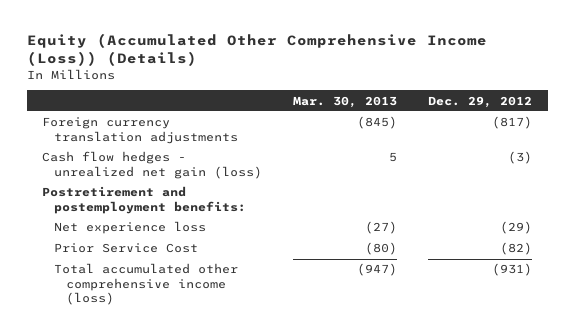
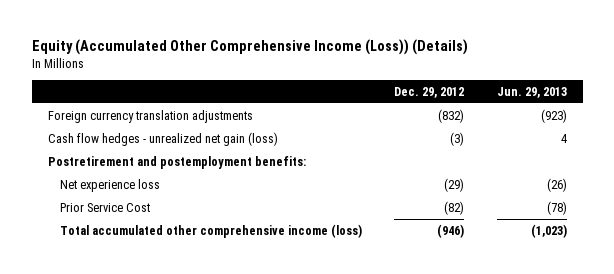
- | Mar. 30, 2013 | Dec. 29, 2012
+ | Dec. 29, 2012 | Jun. 29, 2013
- Foreign currency translation adjustments | (845) | (817)
+ Foreign currency translation adjustments | (832) | (923)
- Total accumulated other comprehensive income (loss) | (947) | (931)
+ Total accumulated other comprehensive income (loss) | (946) | (1,023)

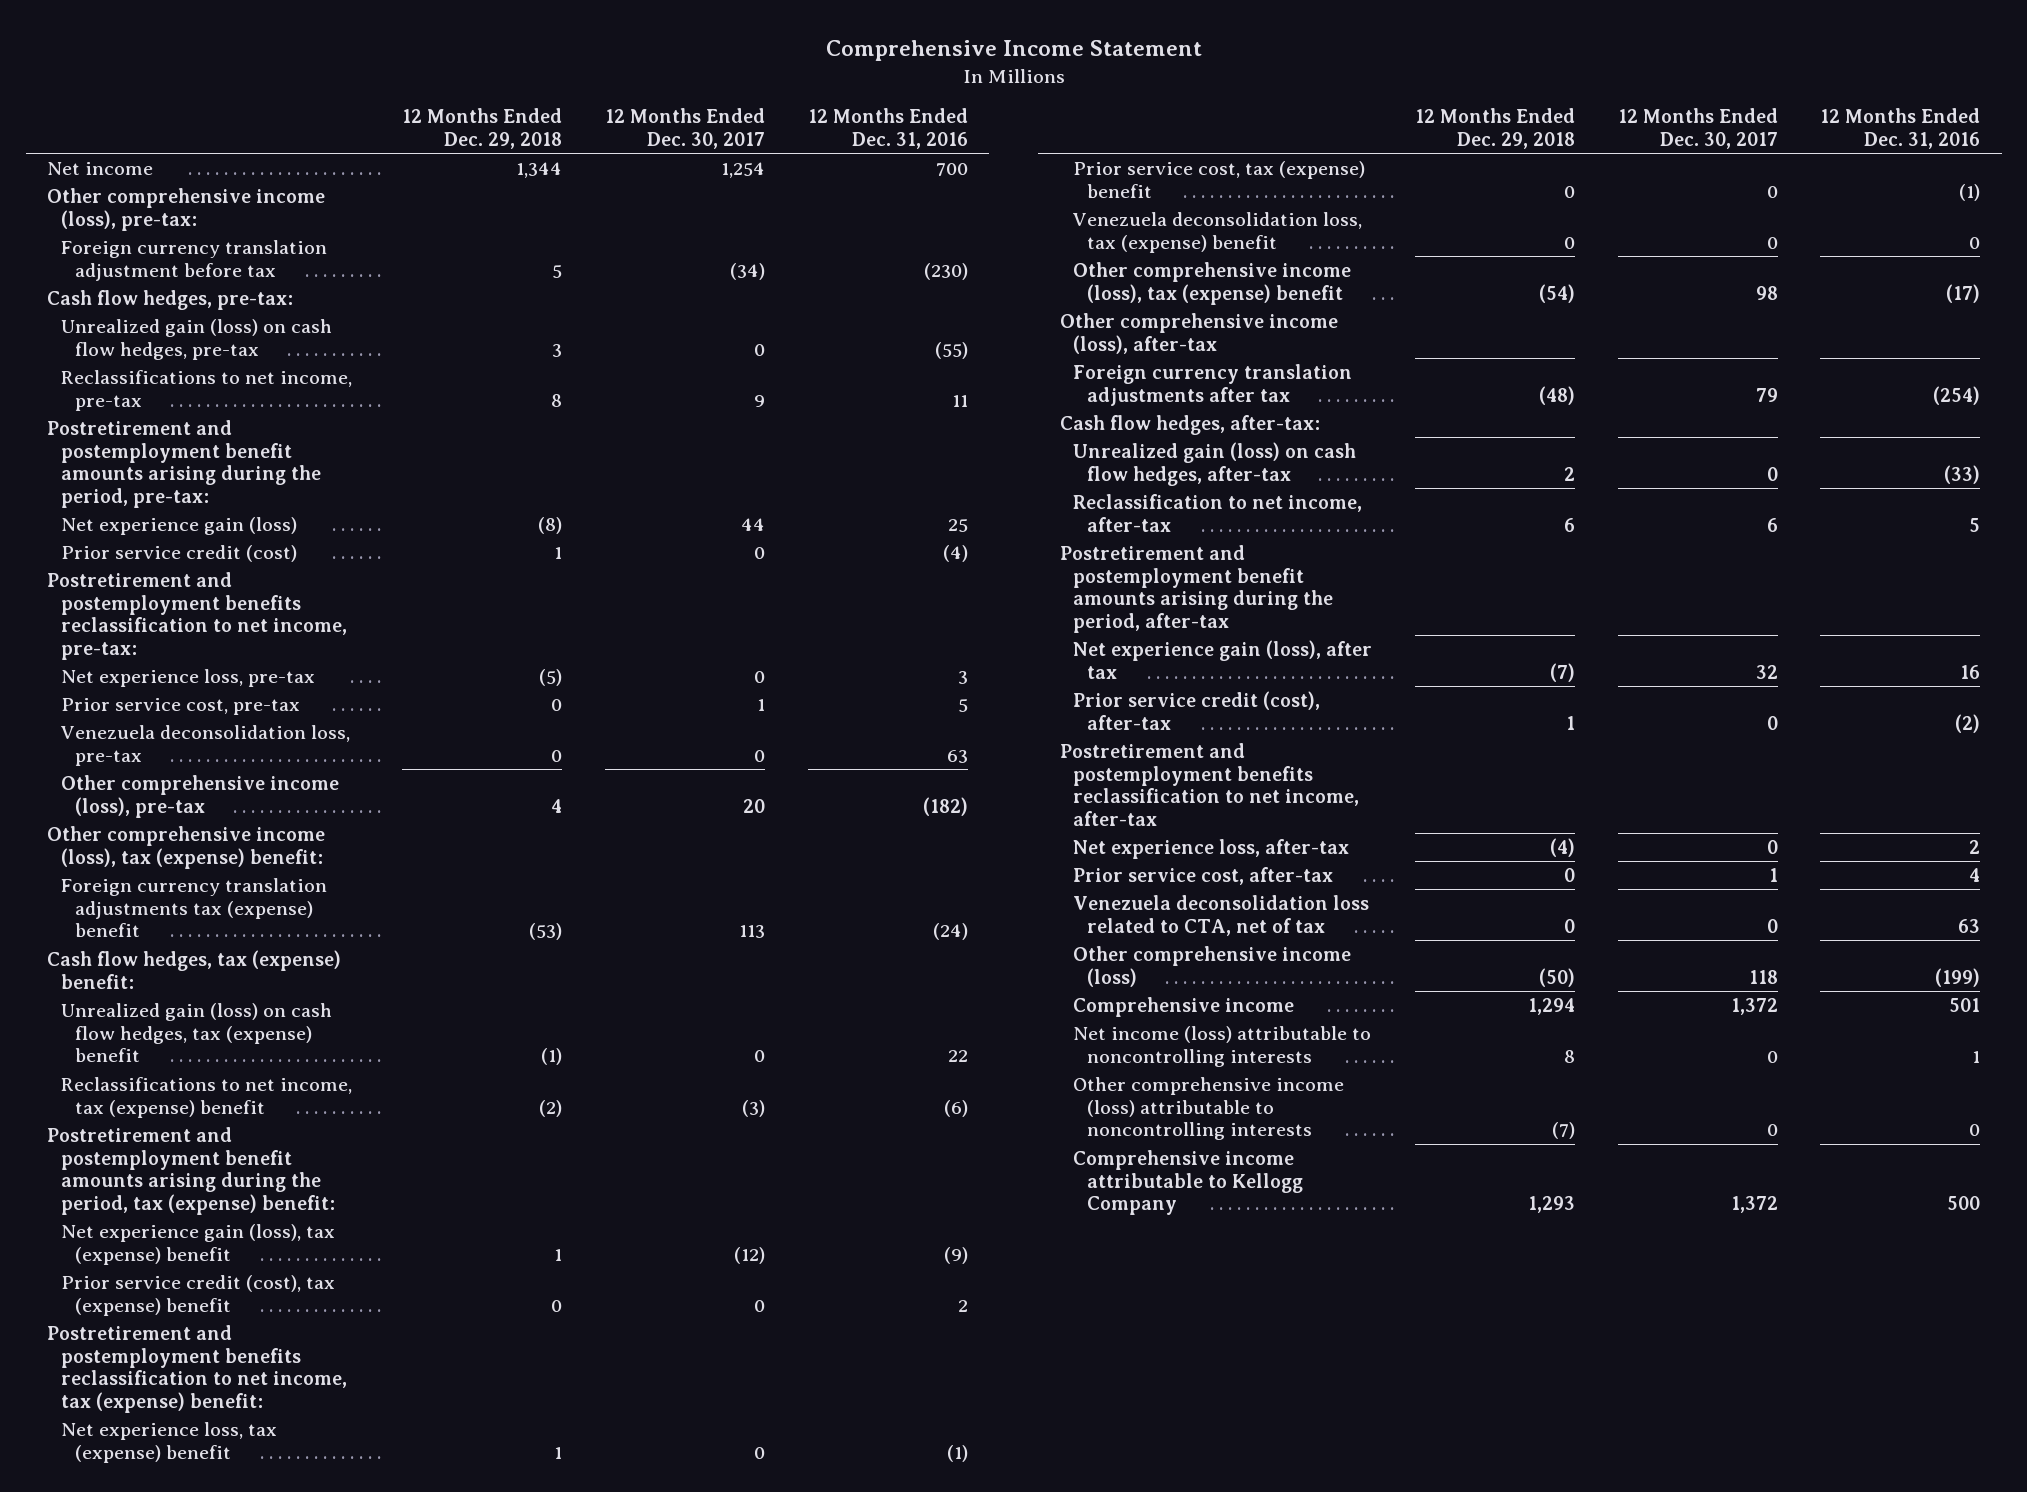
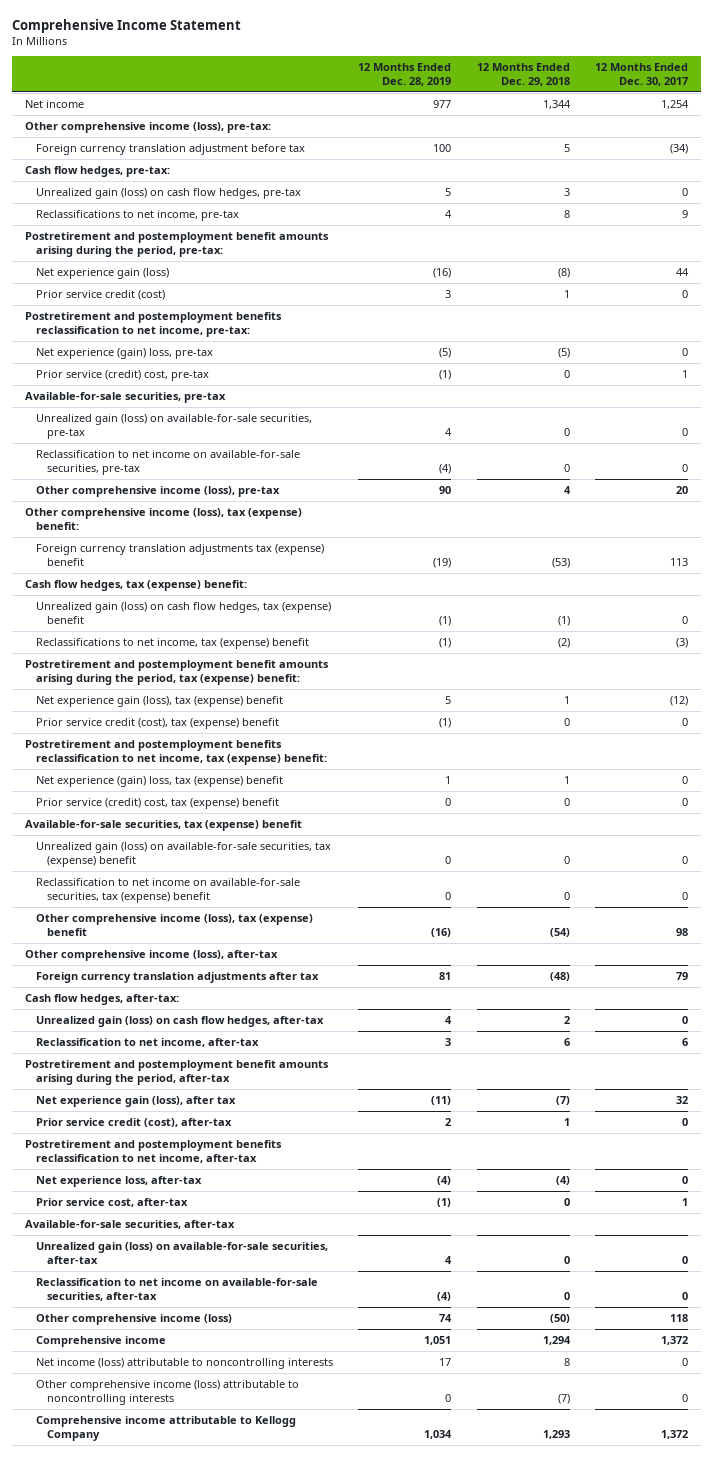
- | 12 Months Ended Dec. 29, 2018 | 12 Months Ended Dec. 30, 2017 | 12 Months Ended Dec. 31, 2016
+ | 12 Months Ended Dec. 28, 2019 | 12 Months Ended Dec. 29, 2018 | 12 Months Ended Dec. 30, 2017
- Net experience loss, pre-tax | (5) | 0 | 3
- Prior service cost, pre-tax | 0 | 1 | 5
- Venezuela deconsolidation loss, pre-tax | 0 | 0 | 63
+ Net experience (gain) loss, pre-tax | (5) | (5) | 0
+ Prior service (credit) cost, pre-tax | (1) | 0 | 1
+ Available-for-sale securities, pre-tax
+ Unrealized gain (loss) on available-for-sale securities, pre-tax | 4 | 0 | 0
+ Reclassification to net income on available-for-sale securities, pre-tax | (4) | 0 | 0
- Net experience loss, tax (expense) benefit | 1 | 0 | (1)
- Prior service cost, tax (expense) benefit | 0 | 0 | (1)
- Venezuela deconsolidation loss, tax (expense) benefit | 0 | 0 | 0
+ Net experience (gain) loss, tax (expense) benefit | 1 | 1 | 0
+ Prior service (credit) cost, tax (expense) benefit | 0 | 0 | 0
+ Available-for-sale securities, tax (expense) benefit
+ Unrealized gain (loss) on available-for-sale securities, tax (expense) benefit | 0 | 0 | 0
+ Reclassification to net income on available-for-sale securities, tax (expense) benefit | 0 | 0 | 0
- Venezuela deconsolidation loss related to CTA, net of tax | 0 | 0 | 63
+ Available-for-sale securities, after-tax
+ Unrealized gain (loss) on available-for-sale securities, after-tax | 4 | 0 | 0
+ Reclassification to net income on available-for-sale securities, after-tax | (4) | 0 | 0

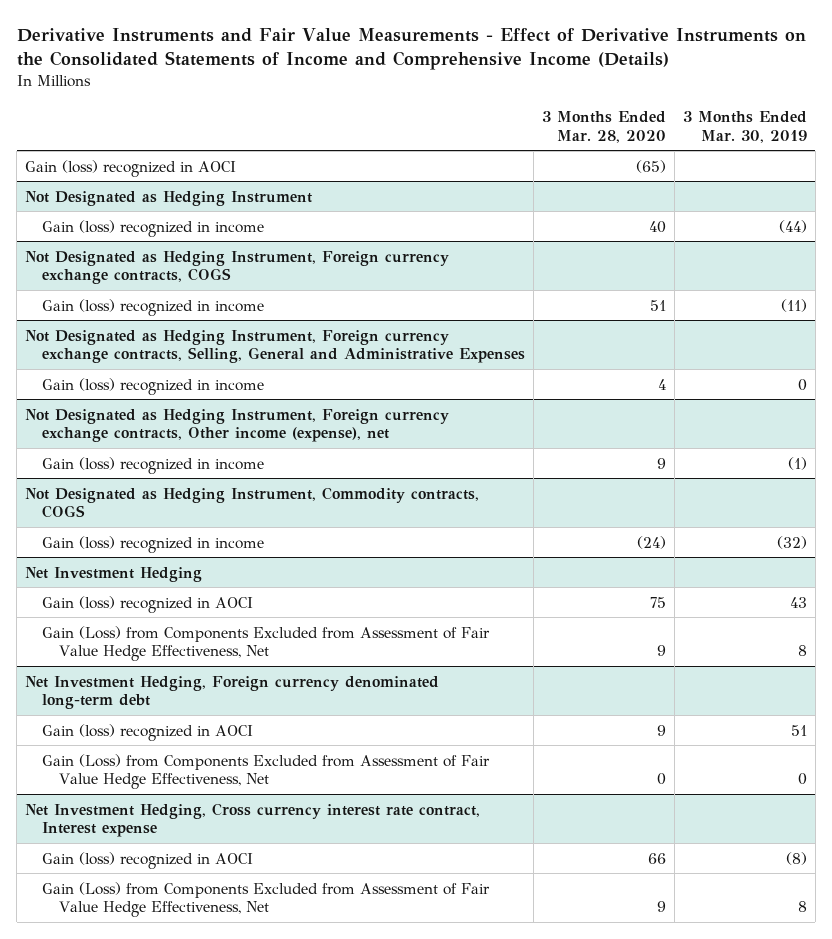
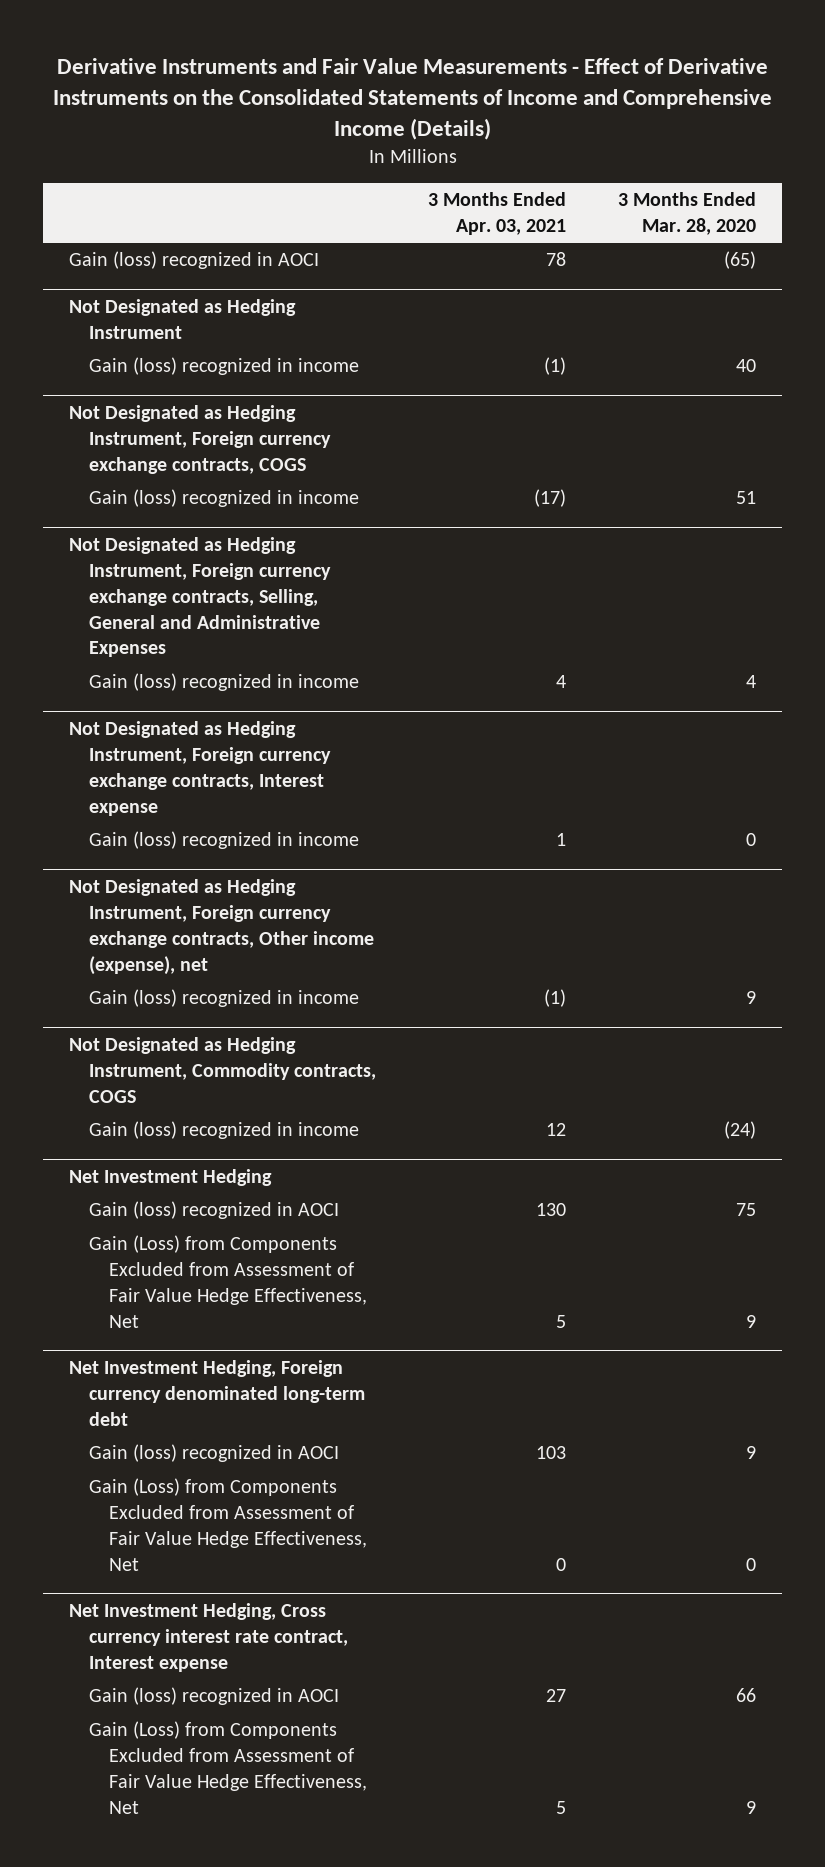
- | 3 Months Ended Mar. 28, 2020 | 3 Months Ended Mar. 30, 2019
+ | 3 Months Ended Apr. 03, 2021 | 3 Months Ended Mar. 28, 2020
+ Not Designated as Hedging Instrument, Foreign currency exchange contracts, Interest expense
+ Gain (loss) recognized in income | 1 | 0

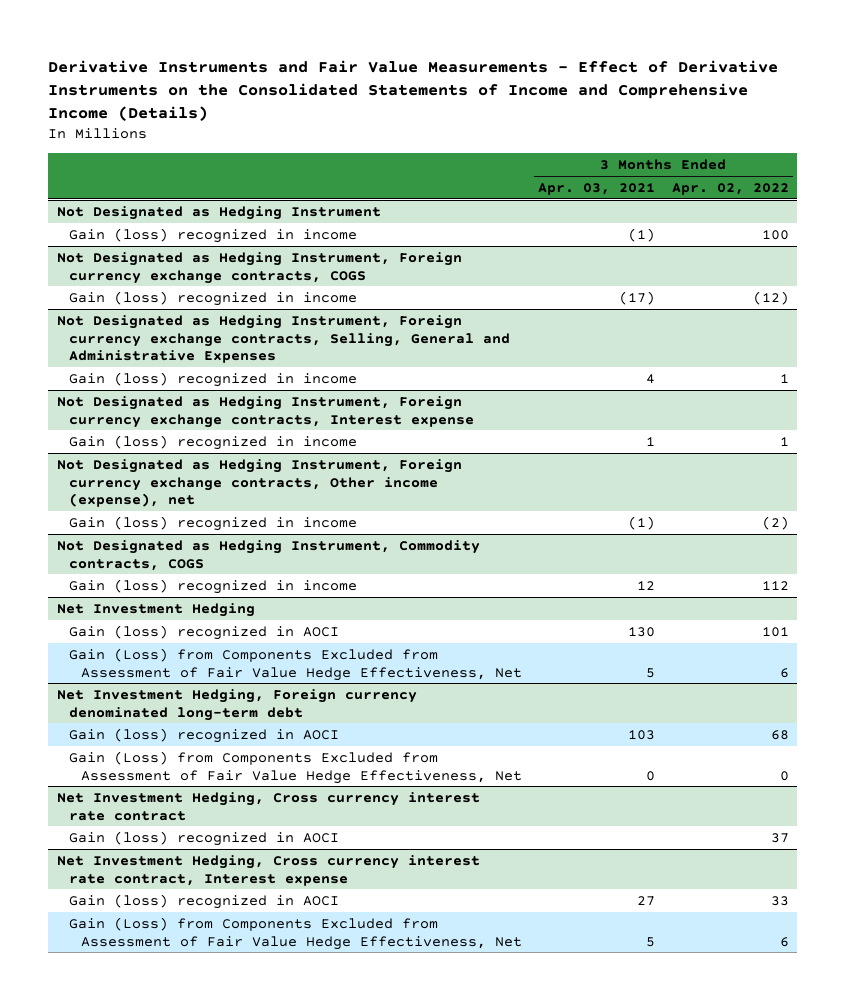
- | 3 Months Ended Apr. 03, 2021 | 3 Months Ended Mar. 28, 2020
+ | 3 Months Ended Apr. 03, 2021 | 3 Months Ended Apr. 02, 2022
- Gain (loss) recognized in AOCI | 78 | (65)
+ Net Investment Hedging, Cross currency interest rate contract
+ Gain (loss) recognized in AOCI | | 37

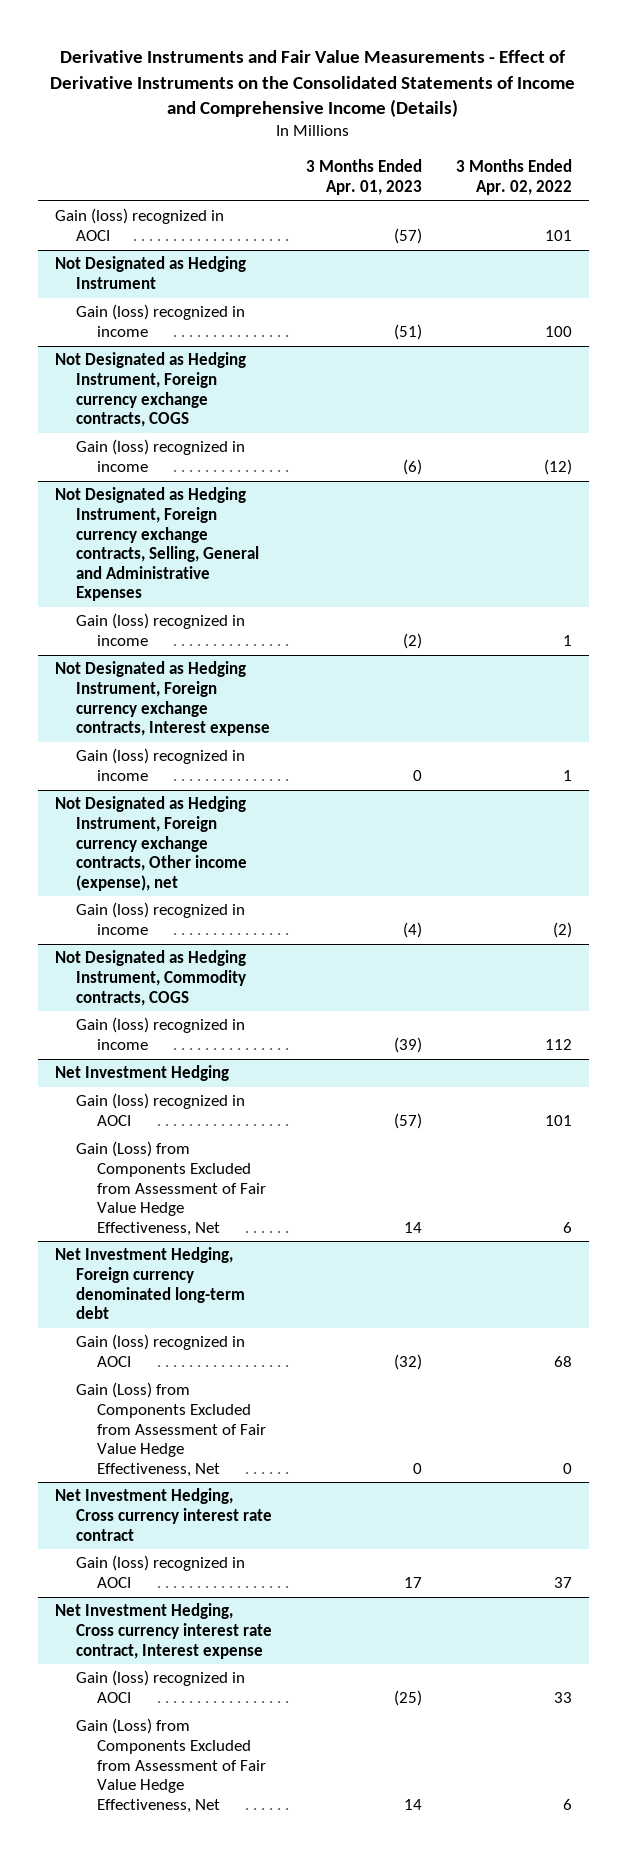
- | 3 Months Ended Apr. 03, 2021 | 3 Months Ended Apr. 02, 2022
+ | 3 Months Ended Apr. 01, 2023 | 3 Months Ended Apr. 02, 2022
+ Gain (loss) recognized in AOCI | (57) | 101

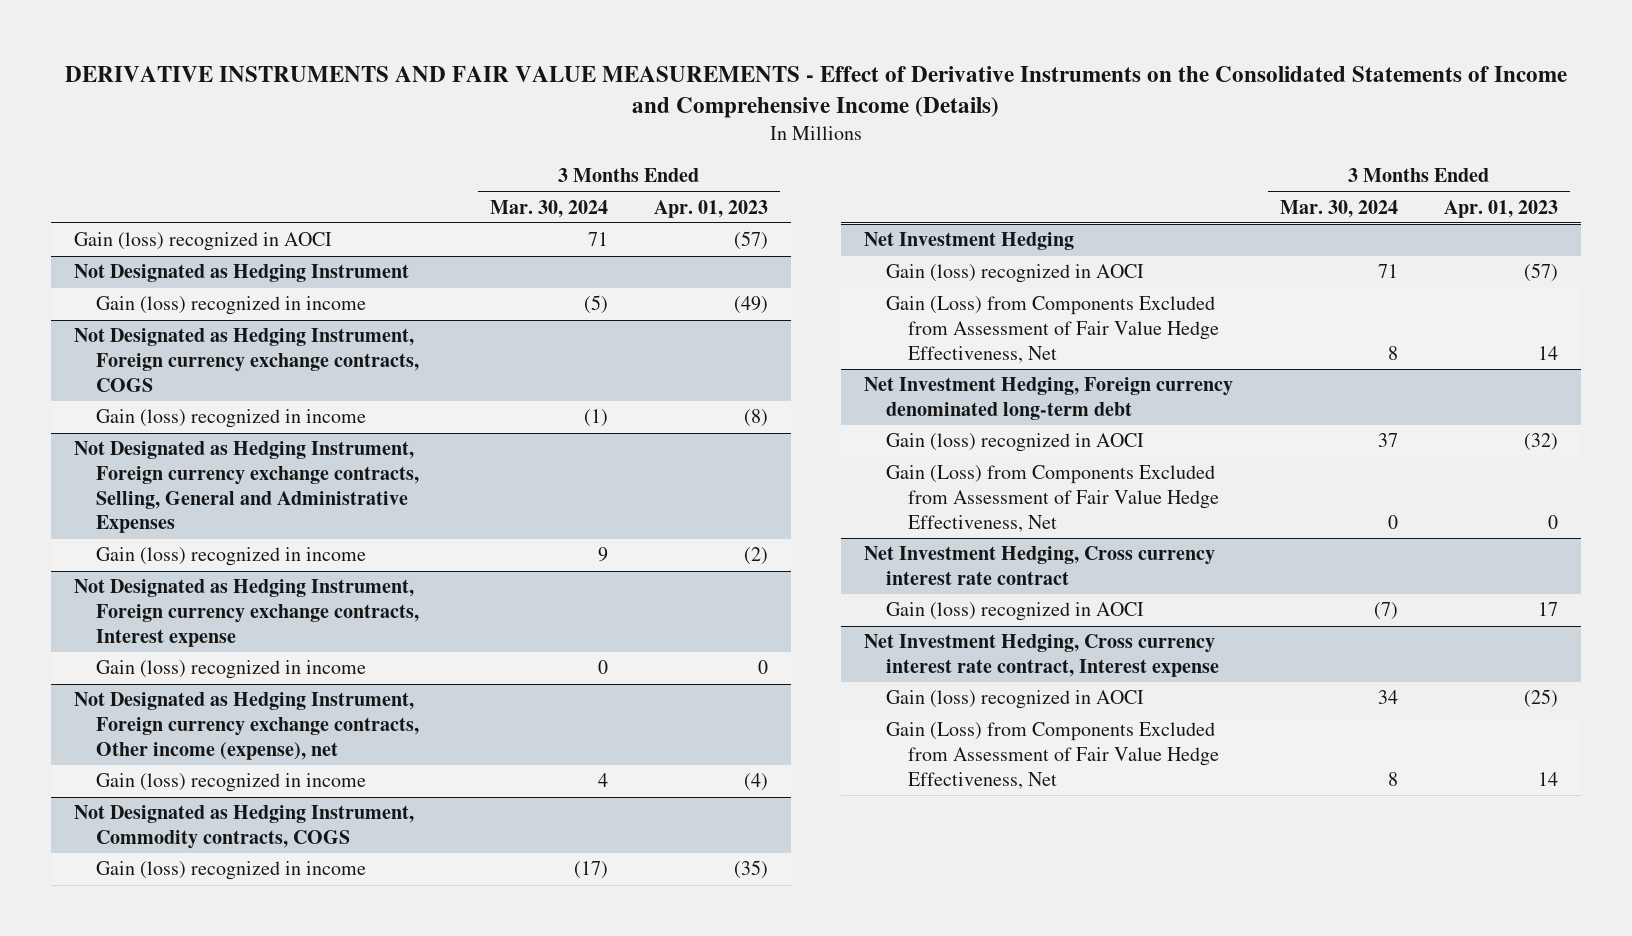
- Derivative Instruments and Fair Value Measurements - Effect of Derivative Instruments on the Consolidated Statements of Income and Comprehensive Income (Details)
+ DERIVATIVE INSTRUMENTS AND FAIR VALUE MEASUREMENTS - Effect of Derivative Instruments on the Consolidated Statements of Income and Comprehensive Income (Details)
- | 3 Months Ended Apr. 01, 2023 | 3 Months Ended Apr. 02, 2022
+ | 3 Months Ended Mar. 30, 2024 | 3 Months Ended Apr. 01, 2023
@ Not Designated as Hedging Instrument
- Gain (loss) recognized in income | (51) | 100
+ Gain (loss) recognized in income | (5) | (49)
@ Not Designated as Hedging Instrument, Foreign currency exchange contracts, COGS
- Gain (loss) recognized in income | (6) | (12)
+ Gain (loss) recognized in income | (1) | (8)
@ Not Designated as Hedging Instrument, Commodity contracts, COGS
- Gain (loss) recognized in income | (39) | 112
+ Gain (loss) recognized in income | (17) | (35)

